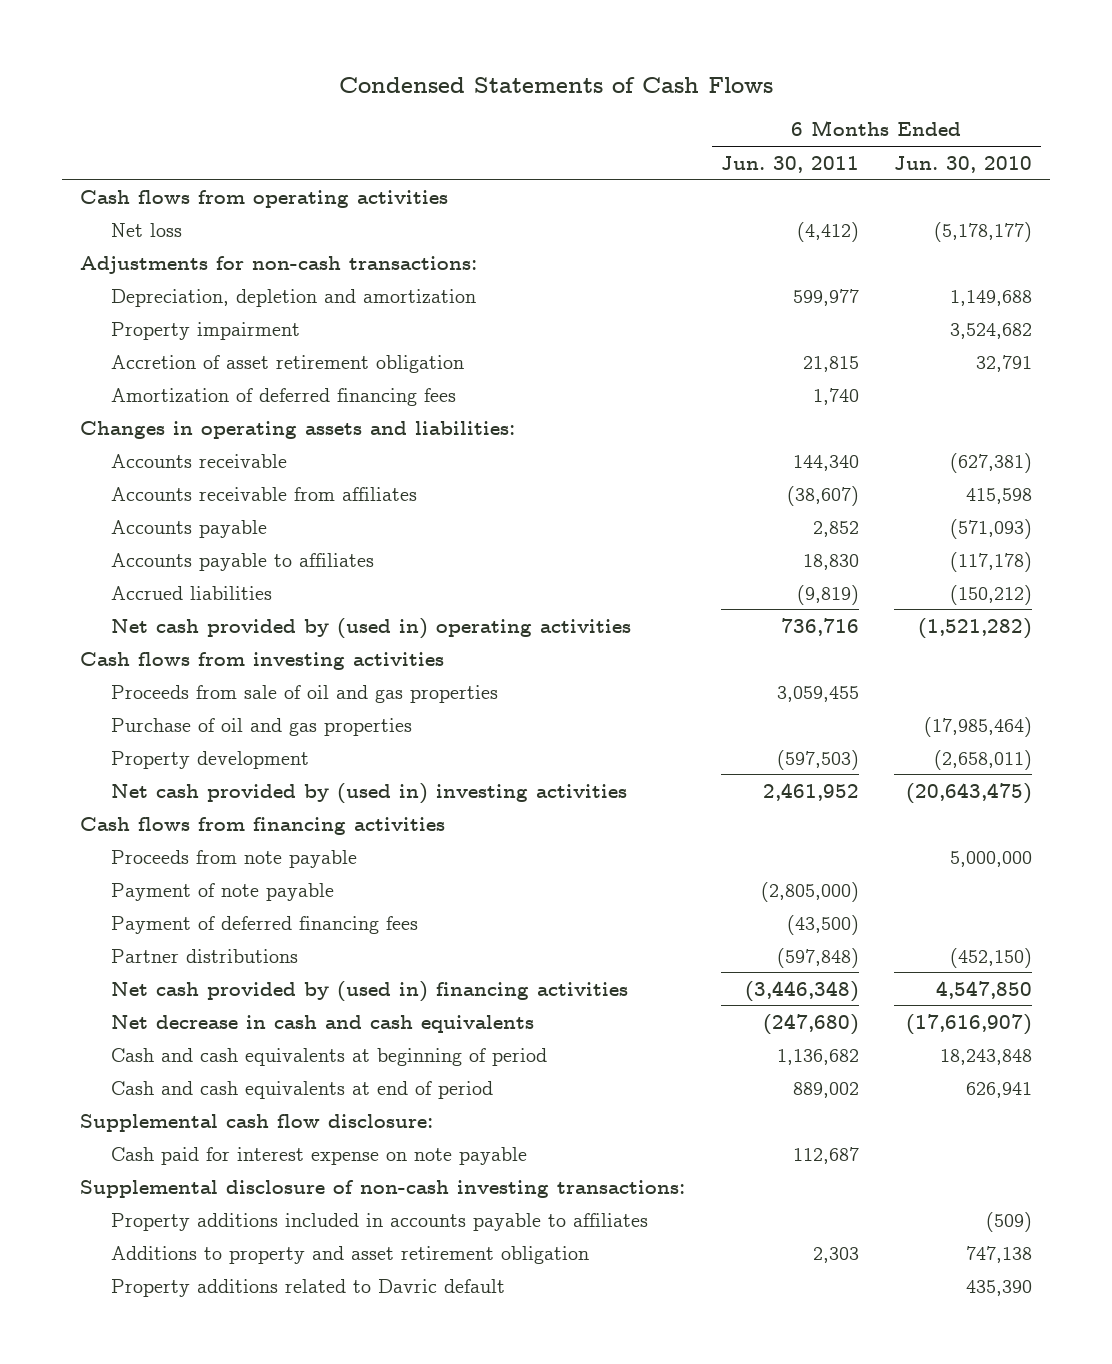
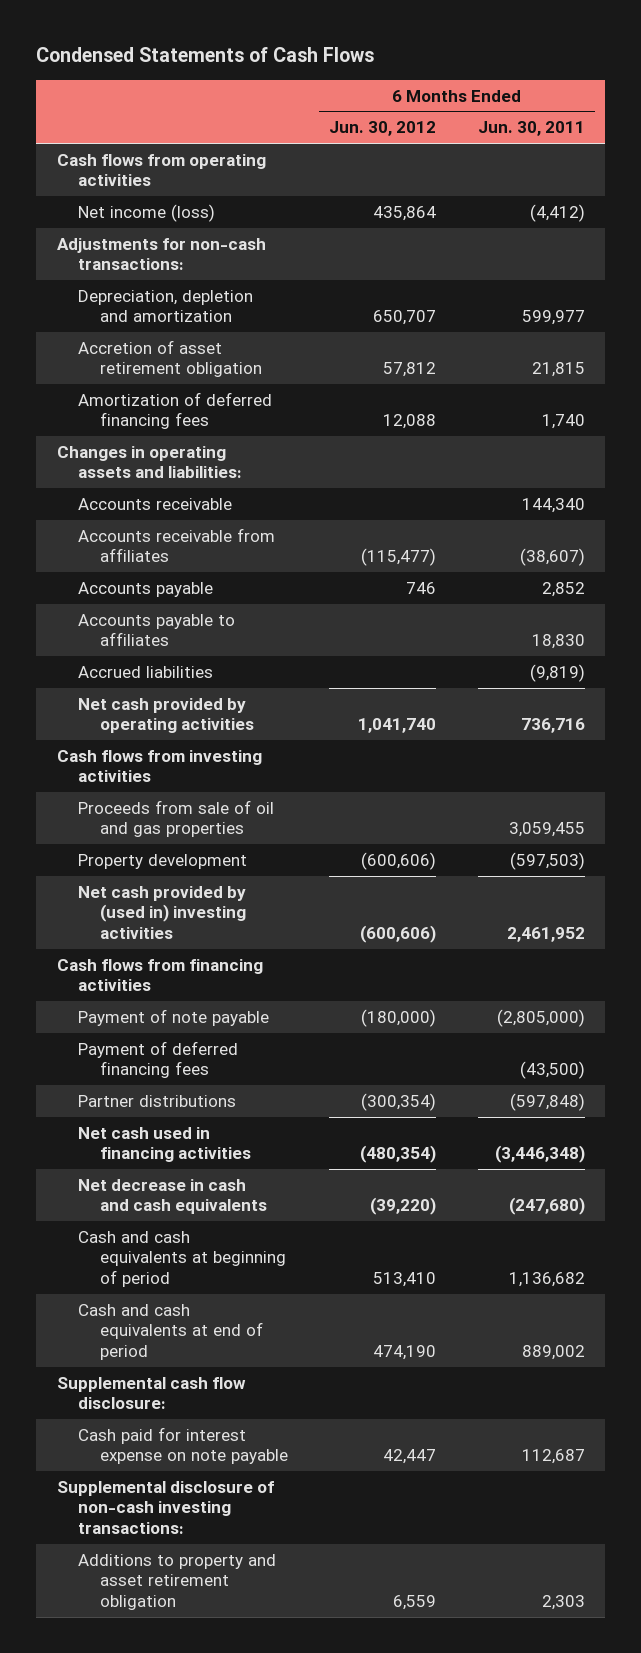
- | 6 Months Ended Jun. 30, 2011 | 6 Months Ended Jun. 30, 2010
+ | 6 Months Ended Jun. 30, 2012 | 6 Months Ended Jun. 30, 2011
- Net loss | (4,412) | (5,178,177)
+ Net income (loss) | 435,864 | (4,412)
- Property impairment | | 3,524,682
- Net cash provided by (used in) operating activities | 736,716 | (1,521,282)
+ Net cash provided by operating activities | 1,041,740 | 736,716
- Purchase of oil and gas properties | | (17,985,464)
- Proceeds from note payable | | 5,000,000
- Net cash provided by (used in) financing activities | (3,446,348) | 4,547,850
+ Net cash used in financing activities | (480,354) | (3,446,348)
- Property additions included in accounts payable to affiliates | | (509)
- Property additions related to Davric default | | 435,390

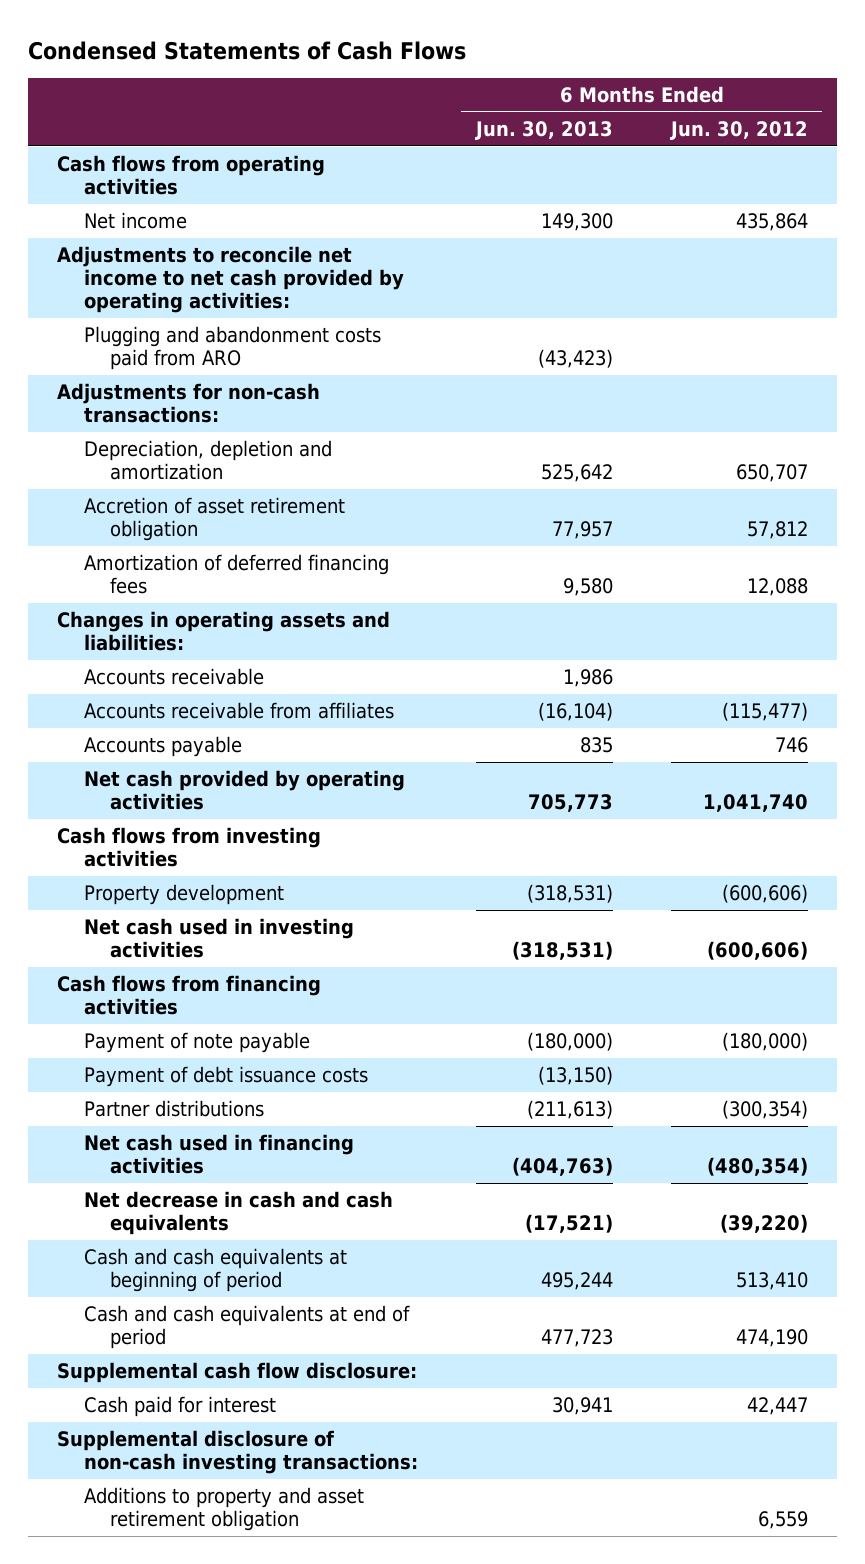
- | 6 Months Ended Jun. 30, 2012 | 6 Months Ended Jun. 30, 2011
+ | 6 Months Ended Jun. 30, 2013 | 6 Months Ended Jun. 30, 2012
- Net income (loss) | 435,864 | (4,412)
+ Net income | 149,300 | 435,864
+ Adjustments to reconcile net income to net cash provided by operating activities:
+ Plugging and abandonment costs paid from ARO | (43,423) |
- Accounts payable to affiliates | | 18,830
- Accrued liabilities | | (9,819)
- Proceeds from sale of oil and gas properties | | 3,059,455
- Net cash provided by (used in) investing activities | (600,606) | 2,461,952
+ Net cash used in investing activities | (318,531) | (600,606)
- Payment of deferred financing fees | | (43,500)
+ Payment of debt issuance costs | (13,150) |
- Cash paid for interest expense on note payable | 42,447 | 112,687
+ Cash paid for interest | 30,941 | 42,447

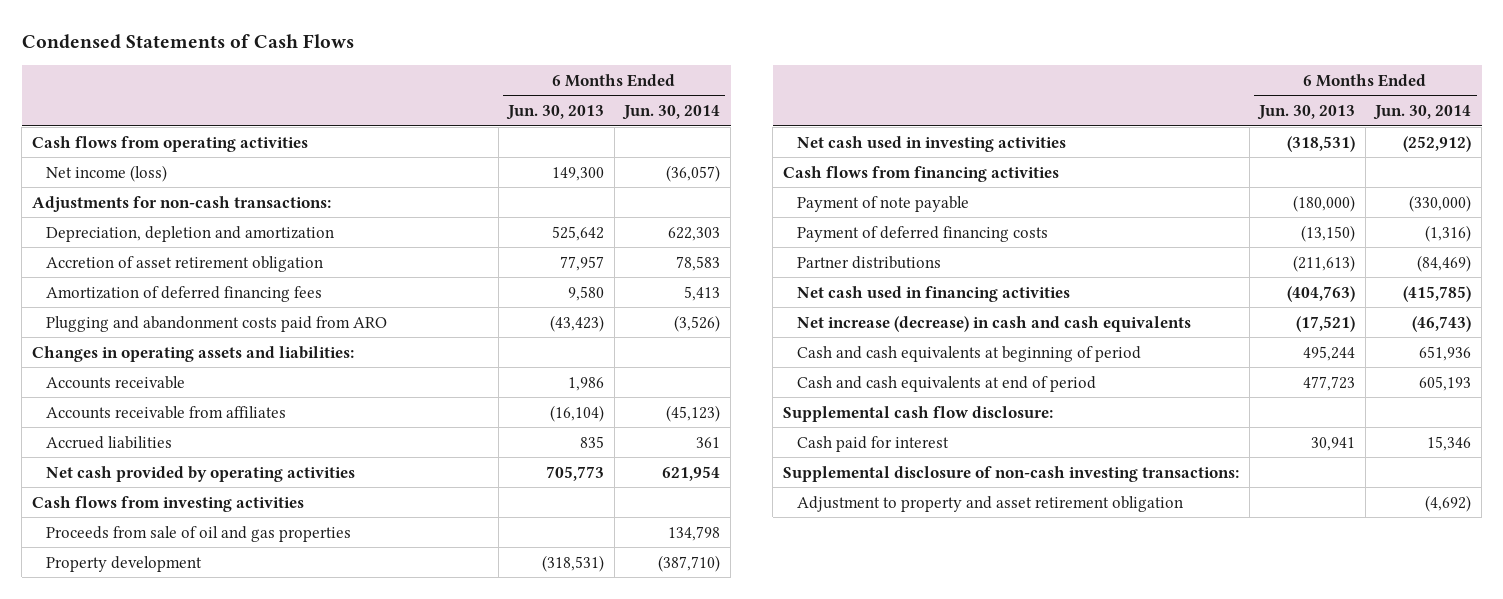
- | 6 Months Ended Jun. 30, 2013 | 6 Months Ended Jun. 30, 2012
+ | 6 Months Ended Jun. 30, 2013 | 6 Months Ended Jun. 30, 2014
- Net income | 149,300 | 435,864
- Adjustments to reconcile net income to net cash provided by operating activities:
+ Net income (loss) | 149,300 | (36,057)
moved down: Plugging and abandonment costs paid from ARO | (43,423) | (3,526)
- Accounts payable | 835 | 746
+ Accrued liabilities | 835 | 361
+ Proceeds from sale of oil and gas properties | | 134,798
- Payment of debt issuance costs | (13,150) |
+ Payment of deferred financing costs | (13,150) | (1,316)
- Net decrease in cash and cash equivalents | (17,521) | (39,220)
+ Net increase (decrease) in cash and cash equivalents | (17,521) | (46,743)
- Additions to property and asset retirement obligation | | 6,559
+ Adjustment to property and asset retirement obligation | | (4,692)

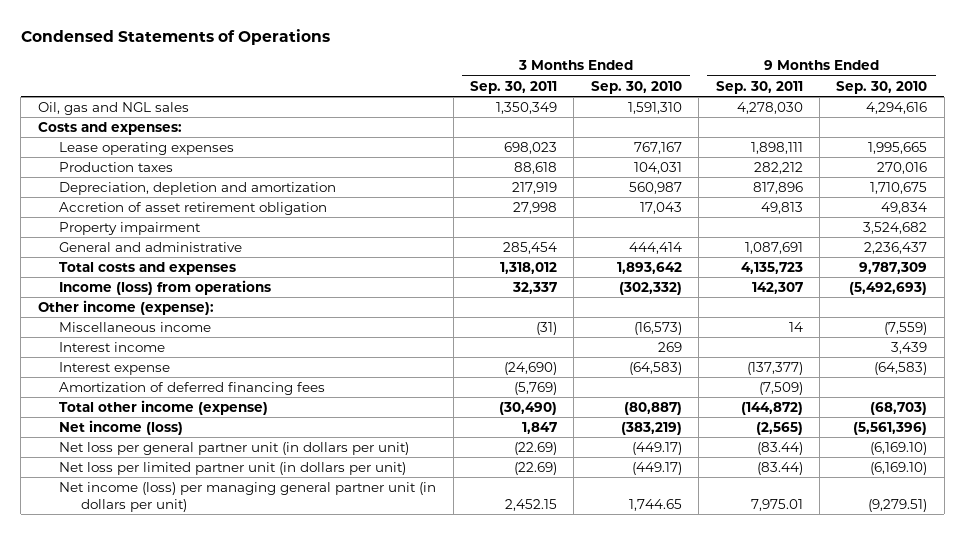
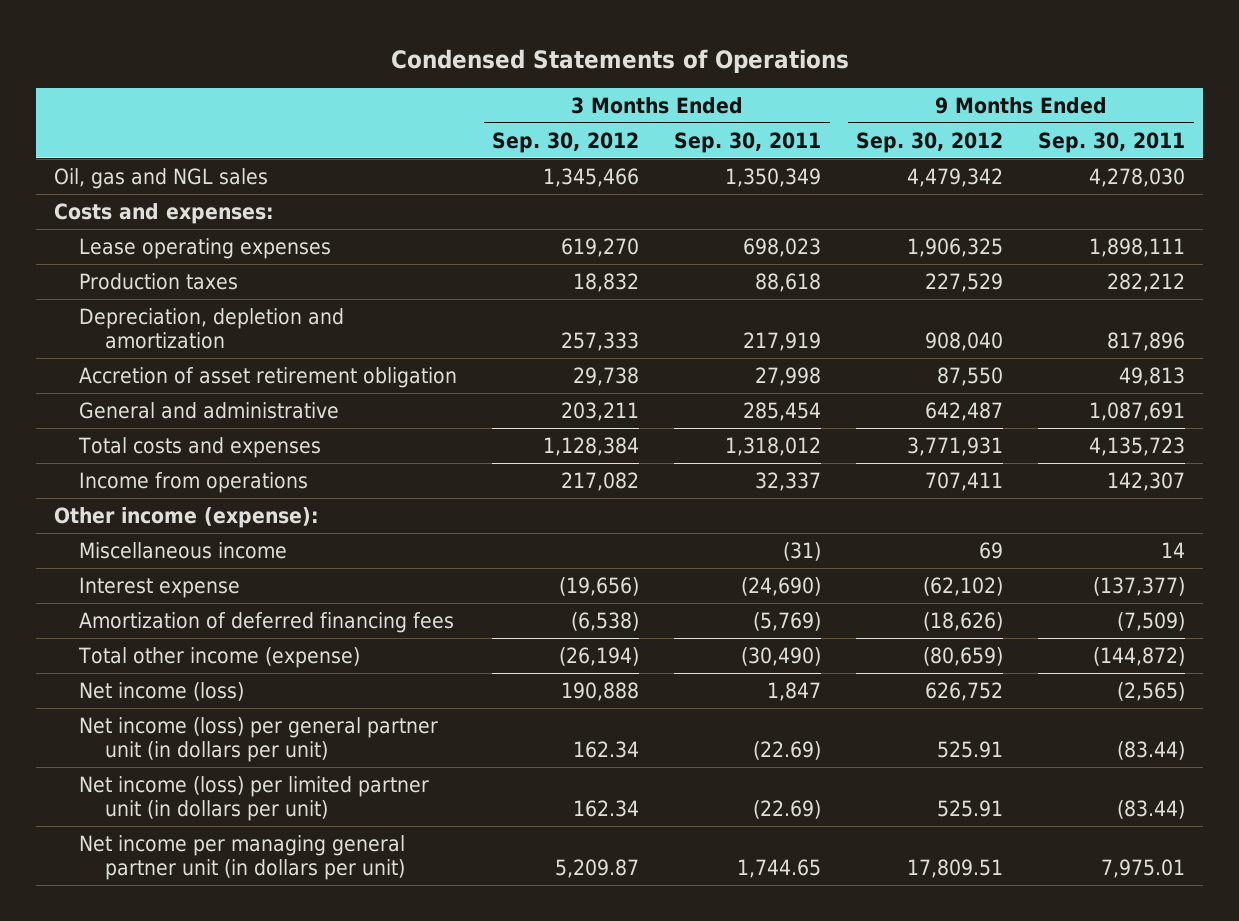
- | 3 Months Ended Sep. 30, 2011 | 3 Months Ended Sep. 30, 2010 | 9 Months Ended Sep. 30, 2011 | 9 Months Ended Sep. 30, 2010
+ | 3 Months Ended Sep. 30, 2012 | 3 Months Ended Sep. 30, 2011 | 9 Months Ended Sep. 30, 2012 | 9 Months Ended Sep. 30, 2011
- Property impairment | | | | 3,524,682
- Income (loss) from operations | 32,337 | (302,332) | 142,307 | (5,492,693)
+ Income from operations | 217,082 | 32,337 | 707,411 | 142,307
- Interest income | | 269 | | 3,439
- Net loss per general partner unit (in dollars per unit) | (22.69) | (449.17) | (83.44) | (6,169.10)
- Net loss per limited partner unit (in dollars per unit) | (22.69) | (449.17) | (83.44) | (6,169.10)
- Net income (loss) per managing general partner unit (in dollars per unit) | 2,452.15 | 1,744.65 | 7,975.01 | (9,279.51)
+ Net income (loss) per general partner unit (in dollars per unit) | 162.34 | (22.69) | 525.91 | (83.44)
+ Net income (loss) per limited partner unit (in dollars per unit) | 162.34 | (22.69) | 525.91 | (83.44)
+ Net income per managing general partner unit (in dollars per unit) | 5,209.87 | 1,744.65 | 17,809.51 | 7,975.01

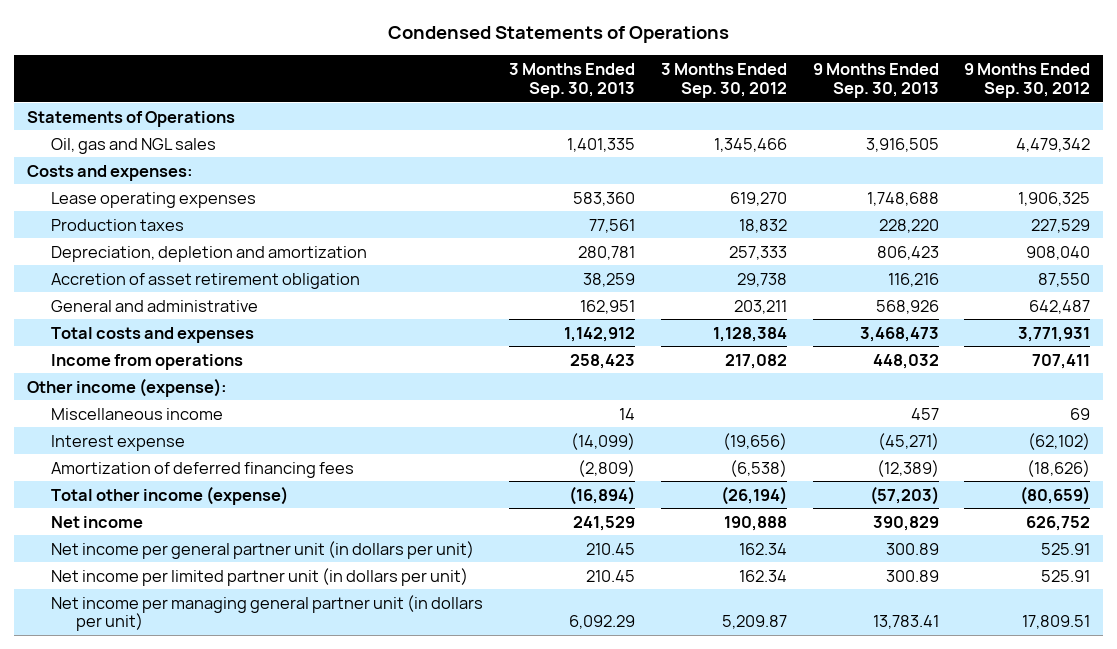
- | 3 Months Ended Sep. 30, 2012 | 3 Months Ended Sep. 30, 2011 | 9 Months Ended Sep. 30, 2012 | 9 Months Ended Sep. 30, 2011
+ | 3 Months Ended Sep. 30, 2013 | 3 Months Ended Sep. 30, 2012 | 9 Months Ended Sep. 30, 2013 | 9 Months Ended Sep. 30, 2012
+ Statements of Operations
- Net income (loss) | 190,888 | 1,847 | 626,752 | (2,565)
- Net income (loss) per general partner unit (in dollars per unit) | 162.34 | (22.69) | 525.91 | (83.44)
- Net income (loss) per limited partner unit (in dollars per unit) | 162.34 | (22.69) | 525.91 | (83.44)
+ Net income | 241,529 | 190,888 | 390,829 | 626,752
+ Net income per general partner unit (in dollars per unit) | 210.45 | 162.34 | 300.89 | 525.91
+ Net income per limited partner unit (in dollars per unit) | 210.45 | 162.34 | 300.89 | 525.91

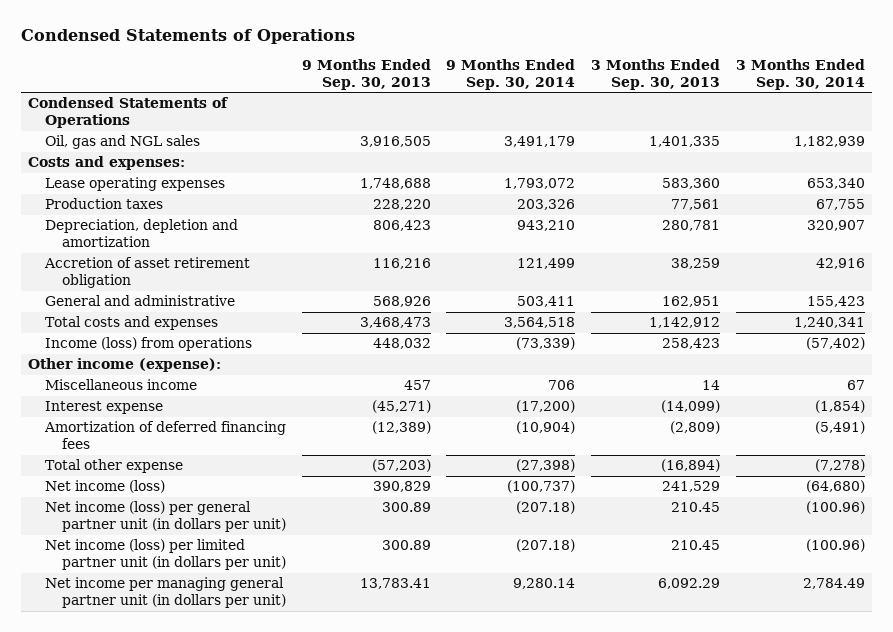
- | 3 Months Ended Sep. 30, 2013 | 3 Months Ended Sep. 30, 2012 | 9 Months Ended Sep. 30, 2013 | 9 Months Ended Sep. 30, 2012
+ | 9 Months Ended Sep. 30, 2013 | 9 Months Ended Sep. 30, 2014 | 3 Months Ended Sep. 30, 2013 | 3 Months Ended Sep. 30, 2014
- Statements of Operations
+ Condensed Statements of Operations
- Income from operations | 258,423 | 217,082 | 448,032 | 707,411
+ Income (loss) from operations | 448,032 | (73,339) | 258,423 | (57,402)
- Total other income (expense) | (16,894) | (26,194) | (57,203) | (80,659)
- Net income | 241,529 | 190,888 | 390,829 | 626,752
- Net income per general partner unit (in dollars per unit) | 210.45 | 162.34 | 300.89 | 525.91
- Net income per limited partner unit (in dollars per unit) | 210.45 | 162.34 | 300.89 | 525.91
+ Total other expense | (57,203) | (27,398) | (16,894) | (7,278)
+ Net income (loss) | 390,829 | (100,737) | 241,529 | (64,680)
+ Net income (loss) per general partner unit (in dollars per unit) | 300.89 | (207.18) | 210.45 | (100.96)
+ Net income (loss) per limited partner unit (in dollars per unit) | 300.89 | (207.18) | 210.45 | (100.96)

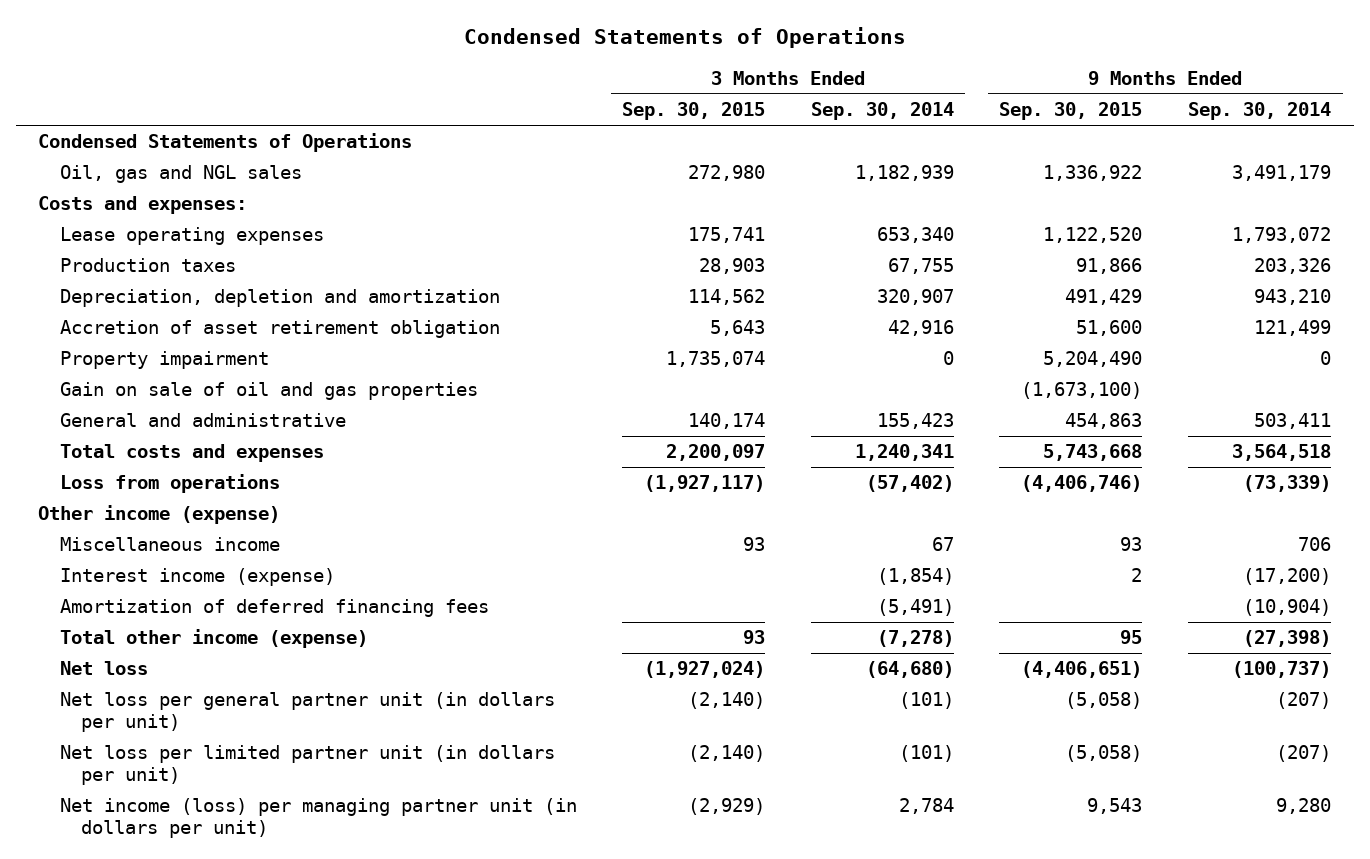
- | 9 Months Ended Sep. 30, 2013 | 9 Months Ended Sep. 30, 2014 | 3 Months Ended Sep. 30, 2013 | 3 Months Ended Sep. 30, 2014
+ | 3 Months Ended Sep. 30, 2015 | 3 Months Ended Sep. 30, 2014 | 9 Months Ended Sep. 30, 2015 | 9 Months Ended Sep. 30, 2014
+ Property impairment | 1,735,074 | 0 | 5,204,490 | 0
+ Gain on sale of oil and gas properties | | | (1,673,100) |
- Income (loss) from operations | 448,032 | (73,339) | 258,423 | (57,402)
- Other income (expense):
+ Loss from operations | (1,927,117) | (57,402) | (4,406,746) | (73,339)
+ Other income (expense)
- Interest expense | (45,271) | (17,200) | (14,099) | (1,854)
+ Interest income (expense) | | (1,854) | 2 | (17,200)
- Total other expense | (57,203) | (27,398) | (16,894) | (7,278)
- Net income (loss) | 390,829 | (100,737) | 241,529 | (64,680)
- Net income (loss) per general partner unit (in dollars per unit) | 300.89 | (207.18) | 210.45 | (100.96)
- Net income (loss) per limited partner unit (in dollars per unit) | 300.89 | (207.18) | 210.45 | (100.96)
- Net income per managing general partner unit (in dollars per unit) | 13,783.41 | 9,280.14 | 6,092.29 | 2,784.49
+ Total other income (expense) | 93 | (7,278) | 95 | (27,398)
+ Net loss | (1,927,024) | (64,680) | (4,406,651) | (100,737)
+ Net loss per general partner unit (in dollars per unit) | (2,140) | (101) | (5,058) | (207)
+ Net loss per limited partner unit (in dollars per unit) | (2,140) | (101) | (5,058) | (207)
+ Net income (loss) per managing partner unit (in dollars per unit) | (2,929) | 2,784 | 9,543 | 9,280

